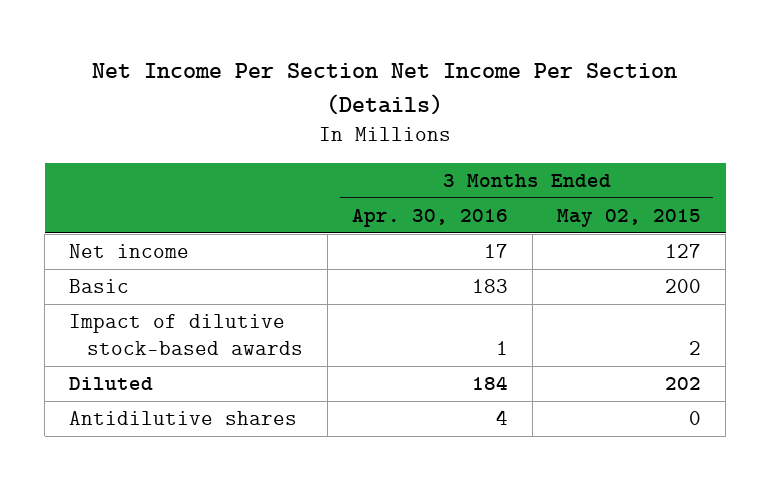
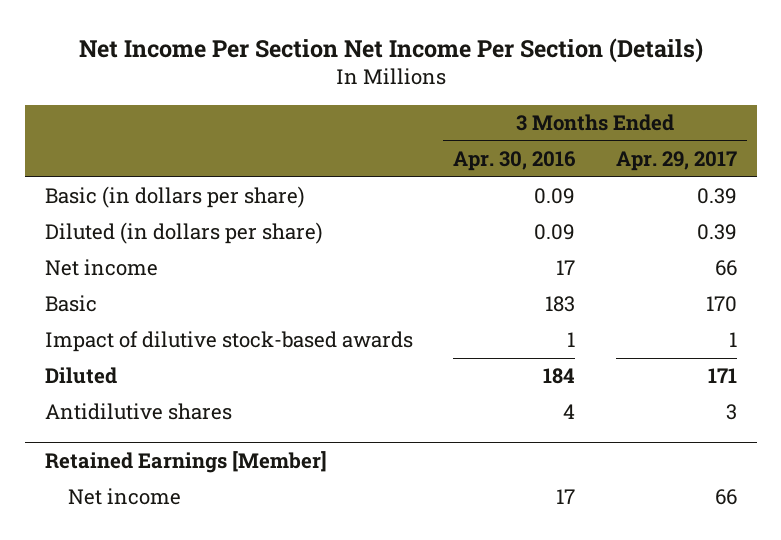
- | 3 Months Ended Apr. 30, 2016 | 3 Months Ended May 02, 2015
+ | 3 Months Ended Apr. 30, 2016 | 3 Months Ended Apr. 29, 2017
+ Basic (in dollars per share) | 0.09 | 0.39
+ Diluted (in dollars per share) | 0.09 | 0.39
+ Retained Earnings [Member]
+ Net income | 17 | 66

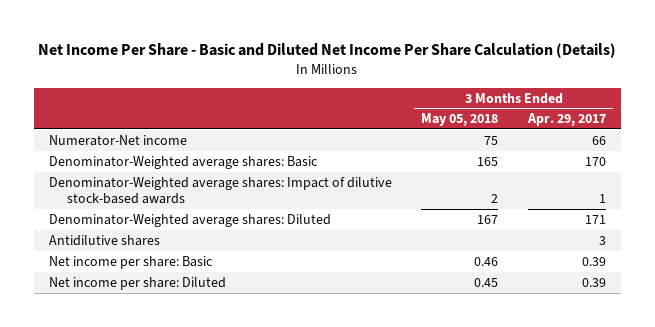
- Net Income Per Section Net Income Per Section (Details)
+ Net Income Per Share - Basic and Diluted Net Income Per Share Calculation (Details)
- | 3 Months Ended Apr. 30, 2016 | 3 Months Ended Apr. 29, 2017
+ | 3 Months Ended May 05, 2018 | 3 Months Ended Apr. 29, 2017
- Basic (in dollars per share) | 0.09 | 0.39
- Diluted (in dollars per share) | 0.09 | 0.39
- Net income | 17 | 66
- Basic | 183 | 170
- Impact of dilutive stock-based awards | 1 | 1
- Diluted | 184 | 171
+ Numerator-Net income | 75 | 66
+ Denominator-Weighted average shares: Basic | 165 | 170
+ Denominator-Weighted average shares: Impact of dilutive stock-based awards | 2 | 1
+ Denominator-Weighted average shares: Diluted | 167 | 171
- Retained Earnings [Member]
- Net income | 17 | 66
+ Net income per share: Basic | 0.46 | 0.39
+ Net income per share: Diluted | 0.45 | 0.39

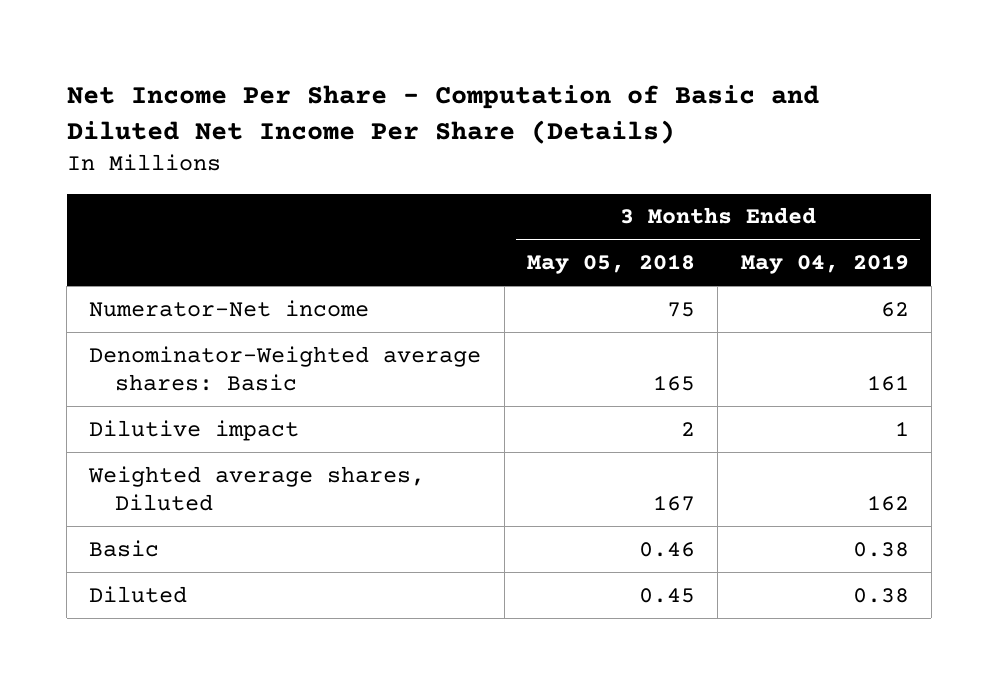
- Net Income Per Share - Basic and Diluted Net Income Per Share Calculation (Details)
+ Net Income Per Share - Computation of Basic and Diluted Net Income Per Share (Details)
- | 3 Months Ended May 05, 2018 | 3 Months Ended Apr. 29, 2017
+ | 3 Months Ended May 05, 2018 | 3 Months Ended May 04, 2019
- Denominator-Weighted average shares: Impact of dilutive stock-based awards | 2 | 1
- Denominator-Weighted average shares: Diluted | 167 | 171
- Antidilutive shares | | 3
- Net income per share: Basic | 0.46 | 0.39
- Net income per share: Diluted | 0.45 | 0.39
+ Dilutive impact | 2 | 1
+ Weighted average shares, Diluted | 167 | 162
+ Basic | 0.46 | 0.38
+ Diluted | 0.45 | 0.38

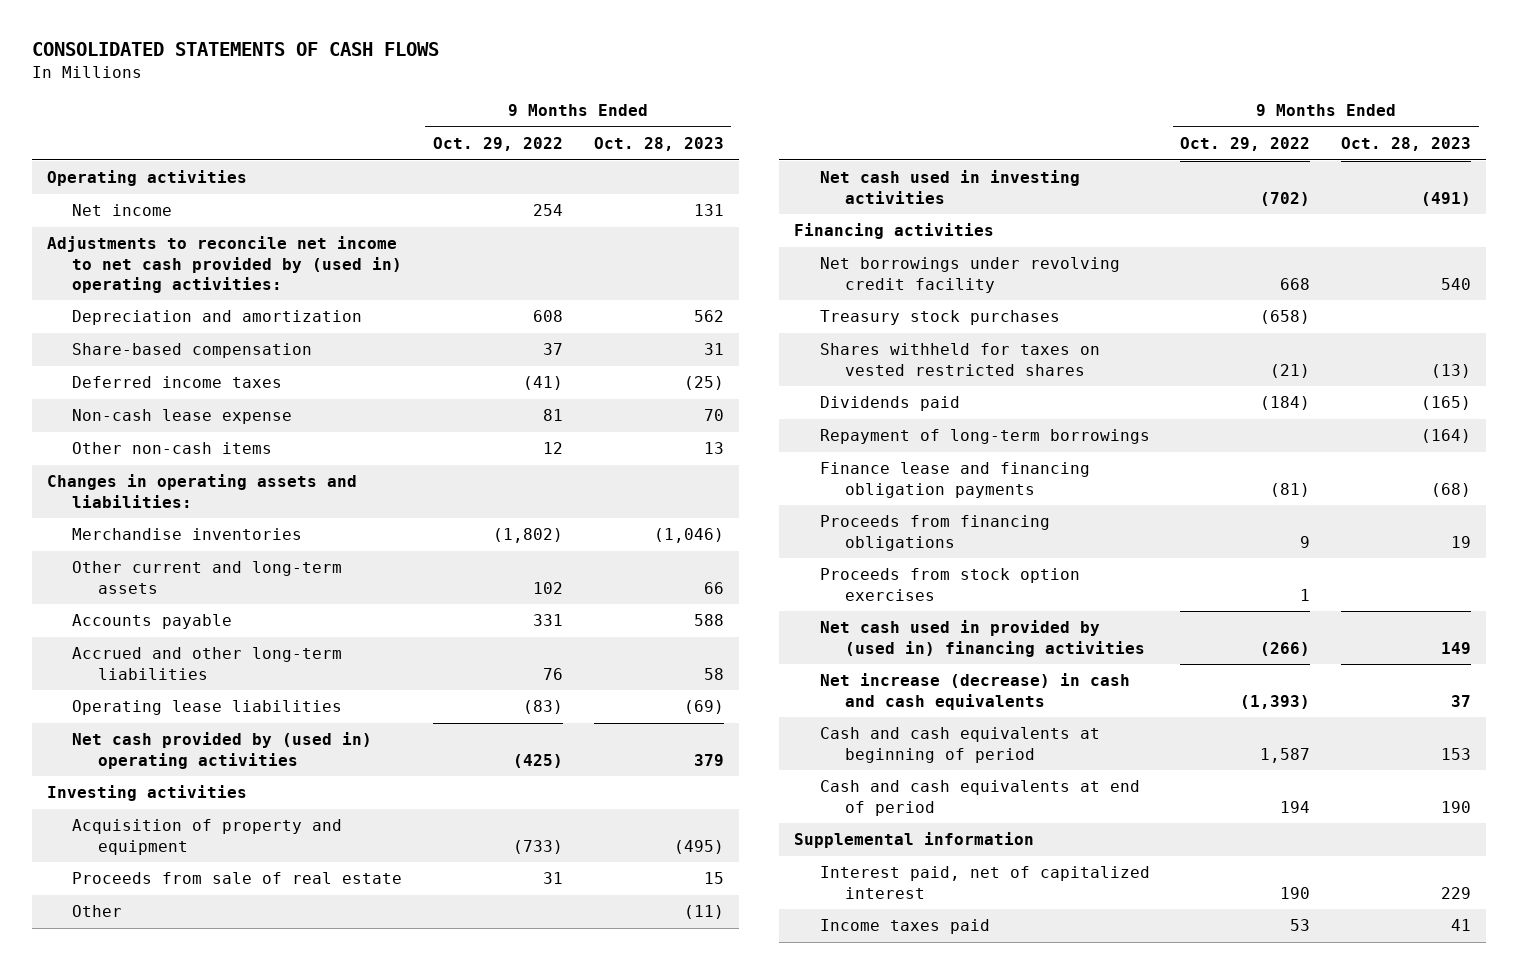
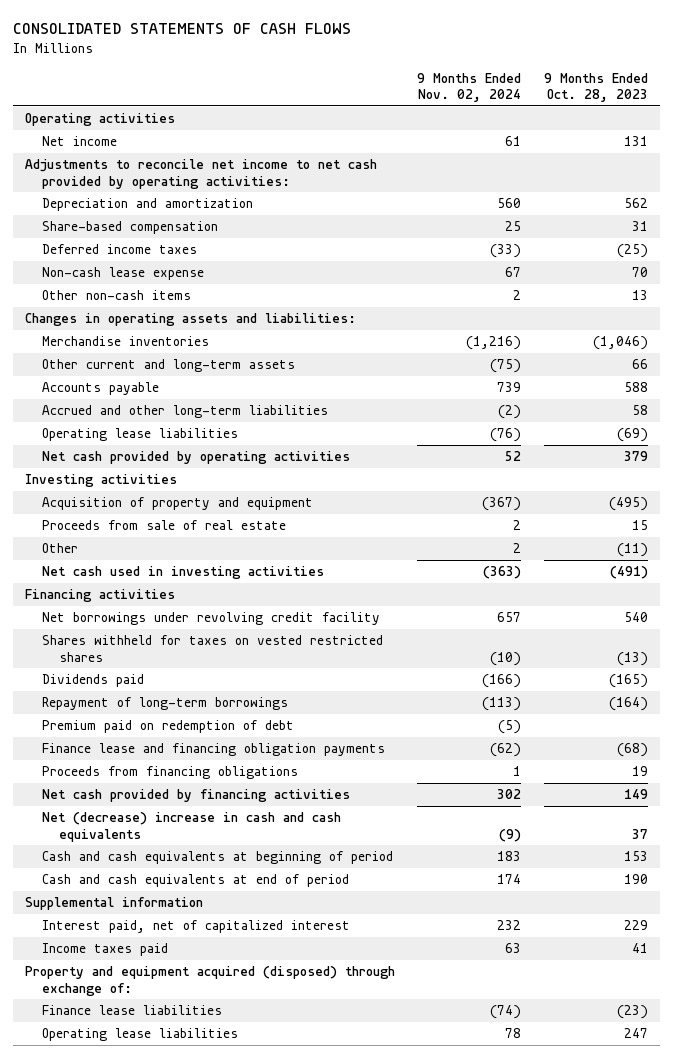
- | 9 Months Ended Oct. 29, 2022 | 9 Months Ended Oct. 28, 2023
+ | 9 Months Ended Nov. 02, 2024 | 9 Months Ended Oct. 28, 2023
- Adjustments to reconcile net income to net cash provided by (used in) operating activities:
+ Adjustments to reconcile net income to net cash provided by operating activities:
- Net cash provided by (used in) operating activities | (425) | 379
+ Net cash provided by operating activities | 52 | 379
- Treasury stock purchases | (658) |
+ Premium paid on redemption of debt | (5) |
- Proceeds from stock option exercises | 1 |
- Net cash used in provided by (used in) financing activities | (266) | 149
- Net increase (decrease) in cash and cash equivalents | (1,393) | 37
+ Net cash provided by financing activities | 302 | 149
+ Net (decrease) increase in cash and cash equivalents | (9) | 37
+ Property and equipment acquired (disposed) through exchange of:
+ Finance lease liabilities | (74) | (23)
+ Operating lease liabilities | 78 | 247

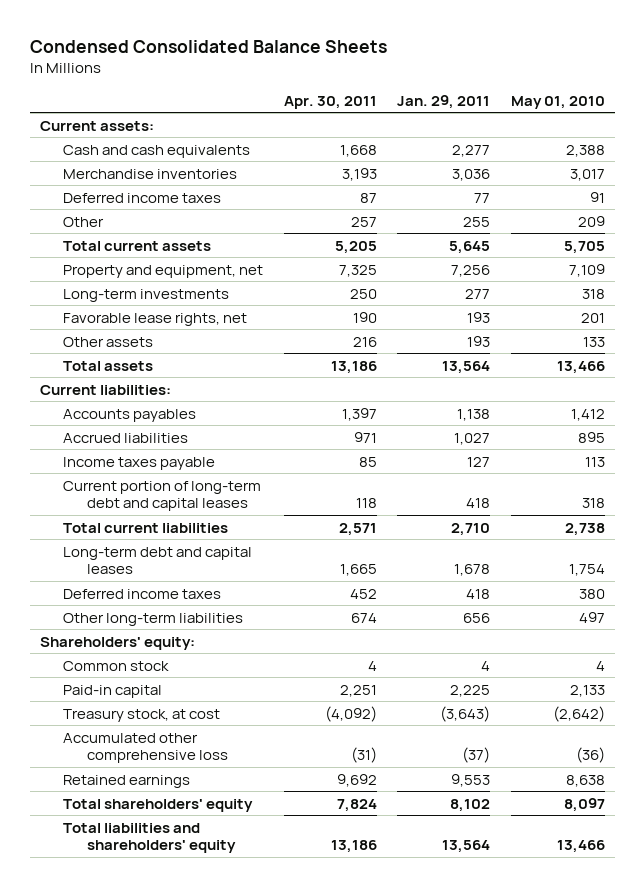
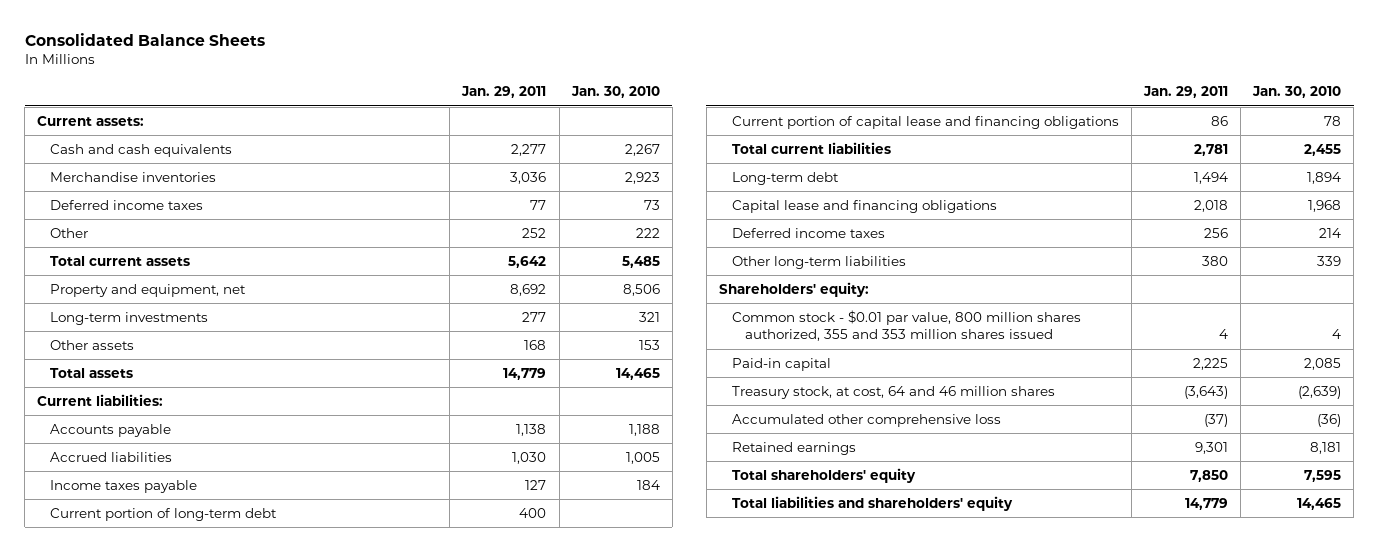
- Condensed Consolidated Balance Sheets
+ Consolidated Balance Sheets
- | Apr. 30, 2011 | Jan. 29, 2011 | May 01, 2010
+ | Jan. 29, 2011 | Jan. 30, 2010
- Other | 257 | 255 | 209
- Total current assets | 5,205 | 5,645 | 5,705
- Property and equipment, net | 7,325 | 7,256 | 7,109
+ Other | 252 | 222
+ Total current assets | 5,642 | 5,485
+ Property and equipment, net | 8,692 | 8,506
- Favorable lease rights, net | 190 | 193 | 201
- Other assets | 216 | 193 | 133
- Total assets | 13,186 | 13,564 | 13,466
+ Other assets | 168 | 153
+ Total assets | 14,779 | 14,465
- Accounts payables | 1,397 | 1,138 | 1,412
- Accrued liabilities | 971 | 1,027 | 895
+ Accounts payable | 1,138 | 1,188
+ Accrued liabilities | 1,030 | 1,005
- Current portion of long-term debt and capital leases | 118 | 418 | 318
- Total current liabilities | 2,571 | 2,710 | 2,738
- Long-term debt and capital leases | 1,665 | 1,678 | 1,754
- Deferred income taxes | 452 | 418 | 380
- Other long-term liabilities | 674 | 656 | 497
+ Current portion of long-term debt | 400 |
+ Current portion of capital lease and financing obligations | 86 | 78
+ Total current liabilities | 2,781 | 2,455
+ Long-term debt | 1,494 | 1,894
+ Capital lease and financing obligations | 2,018 | 1,968
+ Deferred income taxes | 256 | 214
+ Other long-term liabilities | 380 | 339
- Common stock | 4 | 4 | 4
+ Common stock - $0.01 par value, 800 million shares authorized, 355 and 353 million shares issued | 4 | 4
- Treasury stock, at cost | (4,092) | (3,643) | (2,642)
+ Treasury stock, at cost, 64 and 46 million shares | (3,643) | (2,639)
- Retained earnings | 9,692 | 9,553 | 8,638
- Total shareholders' equity | 7,824 | 8,102 | 8,097
- Total liabilities and shareholders' equity | 13,186 | 13,564 | 13,466
+ Retained earnings | 9,301 | 8,181
+ Total shareholders' equity | 7,850 | 7,595
+ Total liabilities and shareholders' equity | 14,779 | 14,465

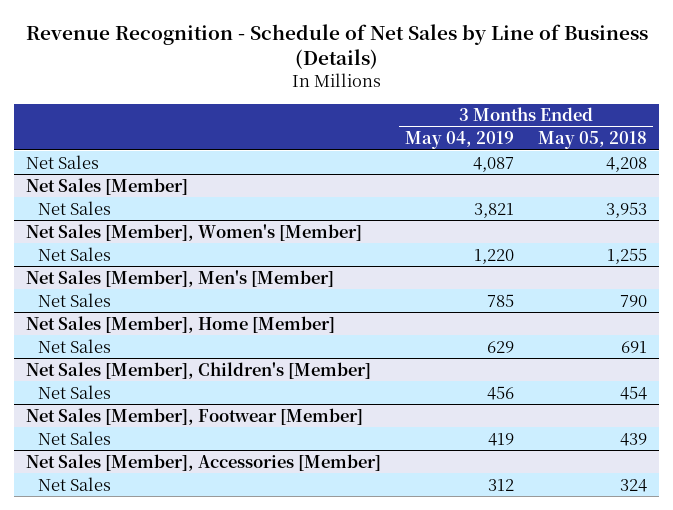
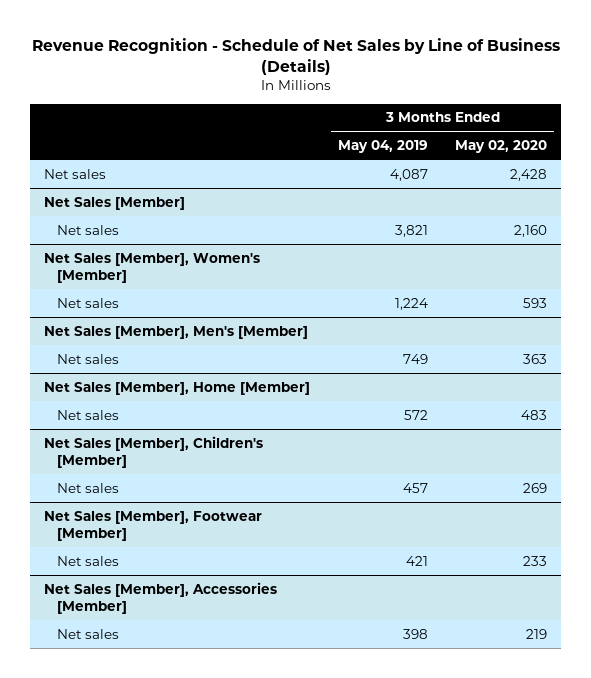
- | 3 Months Ended May 04, 2019 | 3 Months Ended May 05, 2018
+ | 3 Months Ended May 04, 2019 | 3 Months Ended May 02, 2020
- Net Sales | 4,087 | 4,208
+ Net sales | 4,087 | 2,428
@ Net Sales [Member]
- Net Sales | 3,821 | 3,953
+ Net sales | 3,821 | 2,160
@ Net Sales [Member], Women's [Member]
- Net Sales | 1,220 | 1,255
+ Net sales | 1,224 | 593
@ Net Sales [Member], Men's [Member]
- Net Sales | 785 | 790
+ Net sales | 749 | 363
@ Net Sales [Member], Home [Member]
- Net Sales | 629 | 691
+ Net sales | 572 | 483
@ Net Sales [Member], Children's [Member]
- Net Sales | 456 | 454
+ Net sales | 457 | 269
@ Net Sales [Member], Footwear [Member]
- Net Sales | 419 | 439
+ Net sales | 421 | 233
@ Net Sales [Member], Accessories [Member]
- Net Sales | 312 | 324
+ Net sales | 398 | 219

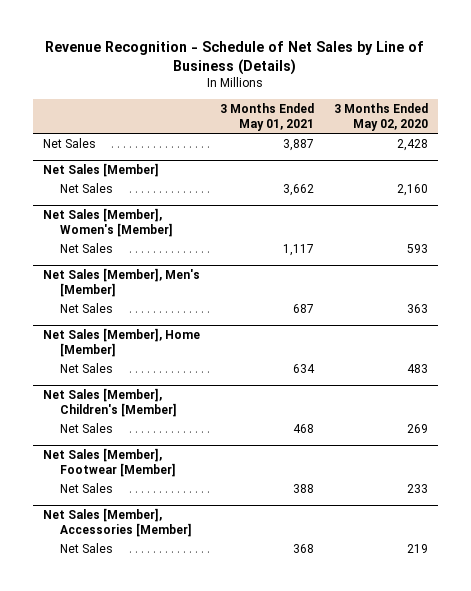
- | 3 Months Ended May 04, 2019 | 3 Months Ended May 02, 2020
+ | 3 Months Ended May 01, 2021 | 3 Months Ended May 02, 2020
- Net sales | 4,087 | 2,428
+ Net Sales | 3,887 | 2,428
@ Net Sales [Member]
- Net sales | 3,821 | 2,160
+ Net Sales | 3,662 | 2,160
@ Net Sales [Member], Women's [Member]
- Net sales | 1,224 | 593
+ Net Sales | 1,117 | 593
@ Net Sales [Member], Men's [Member]
- Net sales | 749 | 363
+ Net Sales | 687 | 363
@ Net Sales [Member], Home [Member]
- Net sales | 572 | 483
+ Net Sales | 634 | 483
@ Net Sales [Member], Children's [Member]
- Net sales | 457 | 269
+ Net Sales | 468 | 269
@ Net Sales [Member], Footwear [Member]
- Net sales | 421 | 233
+ Net Sales | 388 | 233
@ Net Sales [Member], Accessories [Member]
- Net sales | 398 | 219
+ Net Sales | 368 | 219

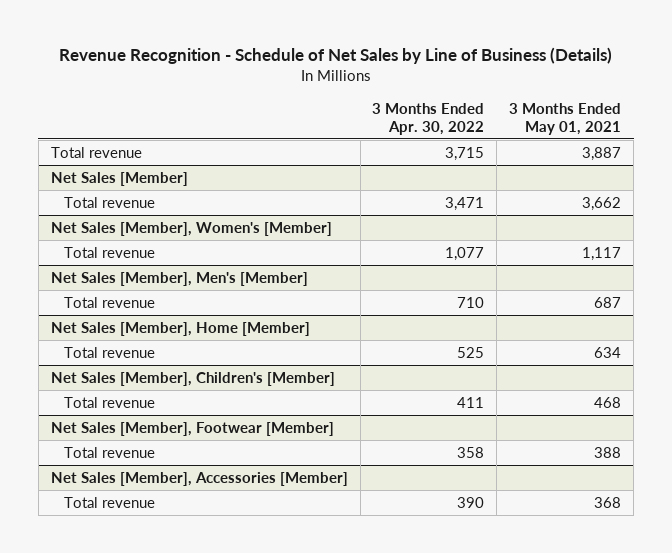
- | 3 Months Ended May 01, 2021 | 3 Months Ended May 02, 2020
+ | 3 Months Ended Apr. 30, 2022 | 3 Months Ended May 01, 2021
- Net Sales | 3,887 | 2,428
+ Total revenue | 3,715 | 3,887
@ Net Sales [Member]
- Net Sales | 3,662 | 2,160
+ Total revenue | 3,471 | 3,662
@ Net Sales [Member], Women's [Member]
- Net Sales | 1,117 | 593
+ Total revenue | 1,077 | 1,117
@ Net Sales [Member], Men's [Member]
- Net Sales | 687 | 363
+ Total revenue | 710 | 687
@ Net Sales [Member], Home [Member]
- Net Sales | 634 | 483
+ Total revenue | 525 | 634
@ Net Sales [Member], Children's [Member]
- Net Sales | 468 | 269
+ Total revenue | 411 | 468
@ Net Sales [Member], Footwear [Member]
- Net Sales | 388 | 233
+ Total revenue | 358 | 388
@ Net Sales [Member], Accessories [Member]
- Net Sales | 368 | 219
+ Total revenue | 390 | 368

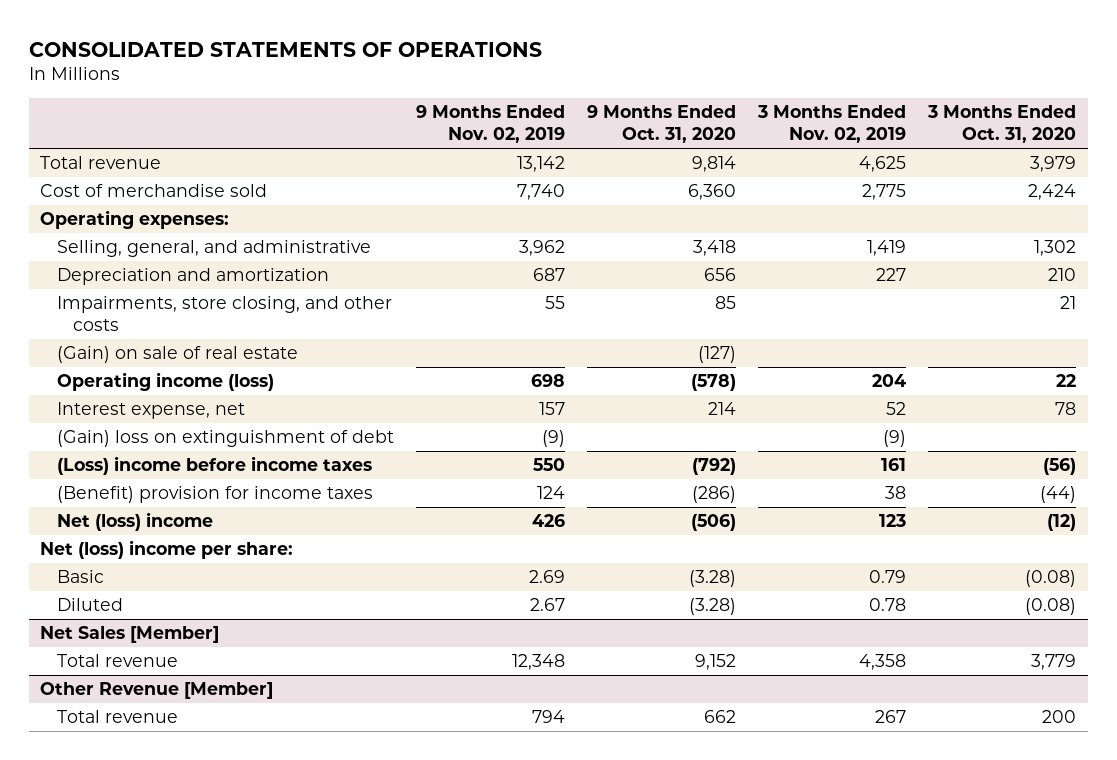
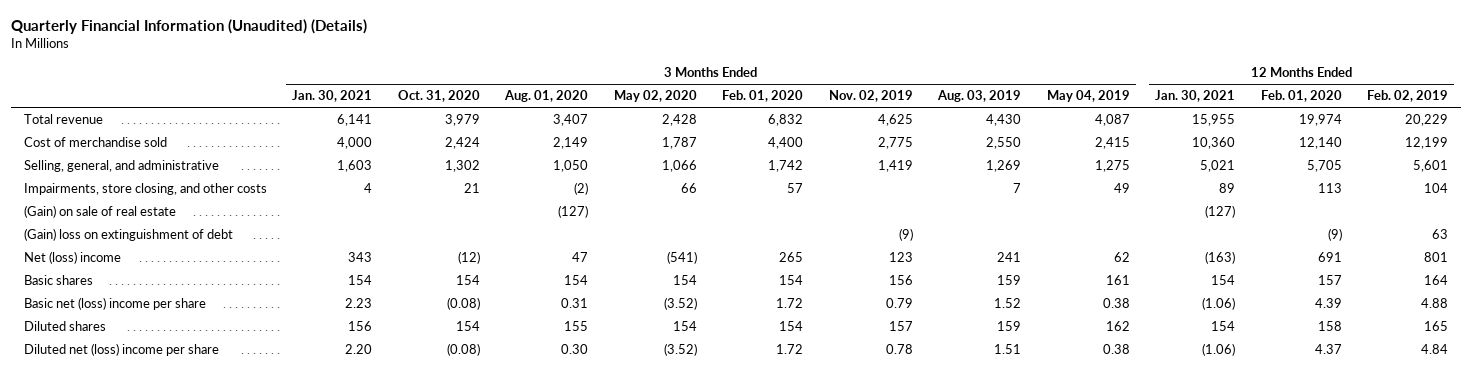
- CONSOLIDATED STATEMENTS OF OPERATIONS
+ Quarterly Financial Information (Unaudited) (Details)
- | 9 Months Ended Nov. 02, 2019 | 9 Months Ended Oct. 31, 2020 | 3 Months Ended Nov. 02, 2019 | 3 Months Ended Oct. 31, 2020
+ | 3 Months Ended Jan. 30, 2021 | 3 Months Ended Oct. 31, 2020 | 3 Months Ended Aug. 01, 2020 | 3 Months Ended May 02, 2020 | 3 Months Ended Feb. 01, 2020 | 3 Months Ended Nov. 02, 2019 | 3 Months Ended Aug. 03, 2019 | 3 Months Ended May 04, 2019 | 12 Months Ended Jan. 30, 2021 | 12 Months Ended Feb. 01, 2020 | 12 Months Ended Feb. 02, 2019
- Operating expenses:
- Depreciation and amortization | 687 | 656 | 227 | 210
- Operating income (loss) | 698 | (578) | 204 | 22
- Interest expense, net | 157 | 214 | 52 | 78
- (Loss) income before income taxes | 550 | (792) | 161 | (56)
- (Benefit) provision for income taxes | 124 | (286) | 38 | (44)
- Net (loss) income per share:
- Basic | 2.69 | (3.28) | 0.79 | (0.08)
- Diluted | 2.67 | (3.28) | 0.78 | (0.08)
- Net Sales [Member]
- Total revenue | 12,348 | 9,152 | 4,358 | 3,779
- Other Revenue [Member]
- Total revenue | 794 | 662 | 267 | 200
+ Basic shares | 154 | 154 | 154 | 154 | 154 | 156 | 159 | 161 | 154 | 157 | 164
+ Basic net (loss) income per share | 2.23 | (0.08) | 0.31 | (3.52) | 1.72 | 0.79 | 1.52 | 0.38 | (1.06) | 4.39 | 4.88
+ Diluted shares | 156 | 154 | 155 | 154 | 154 | 157 | 159 | 162 | 154 | 158 | 165
+ Diluted net (loss) income per share | 2.20 | (0.08) | 0.30 | (3.52) | 1.72 | 0.78 | 1.51 | 0.38 | (1.06) | 4.37 | 4.84

